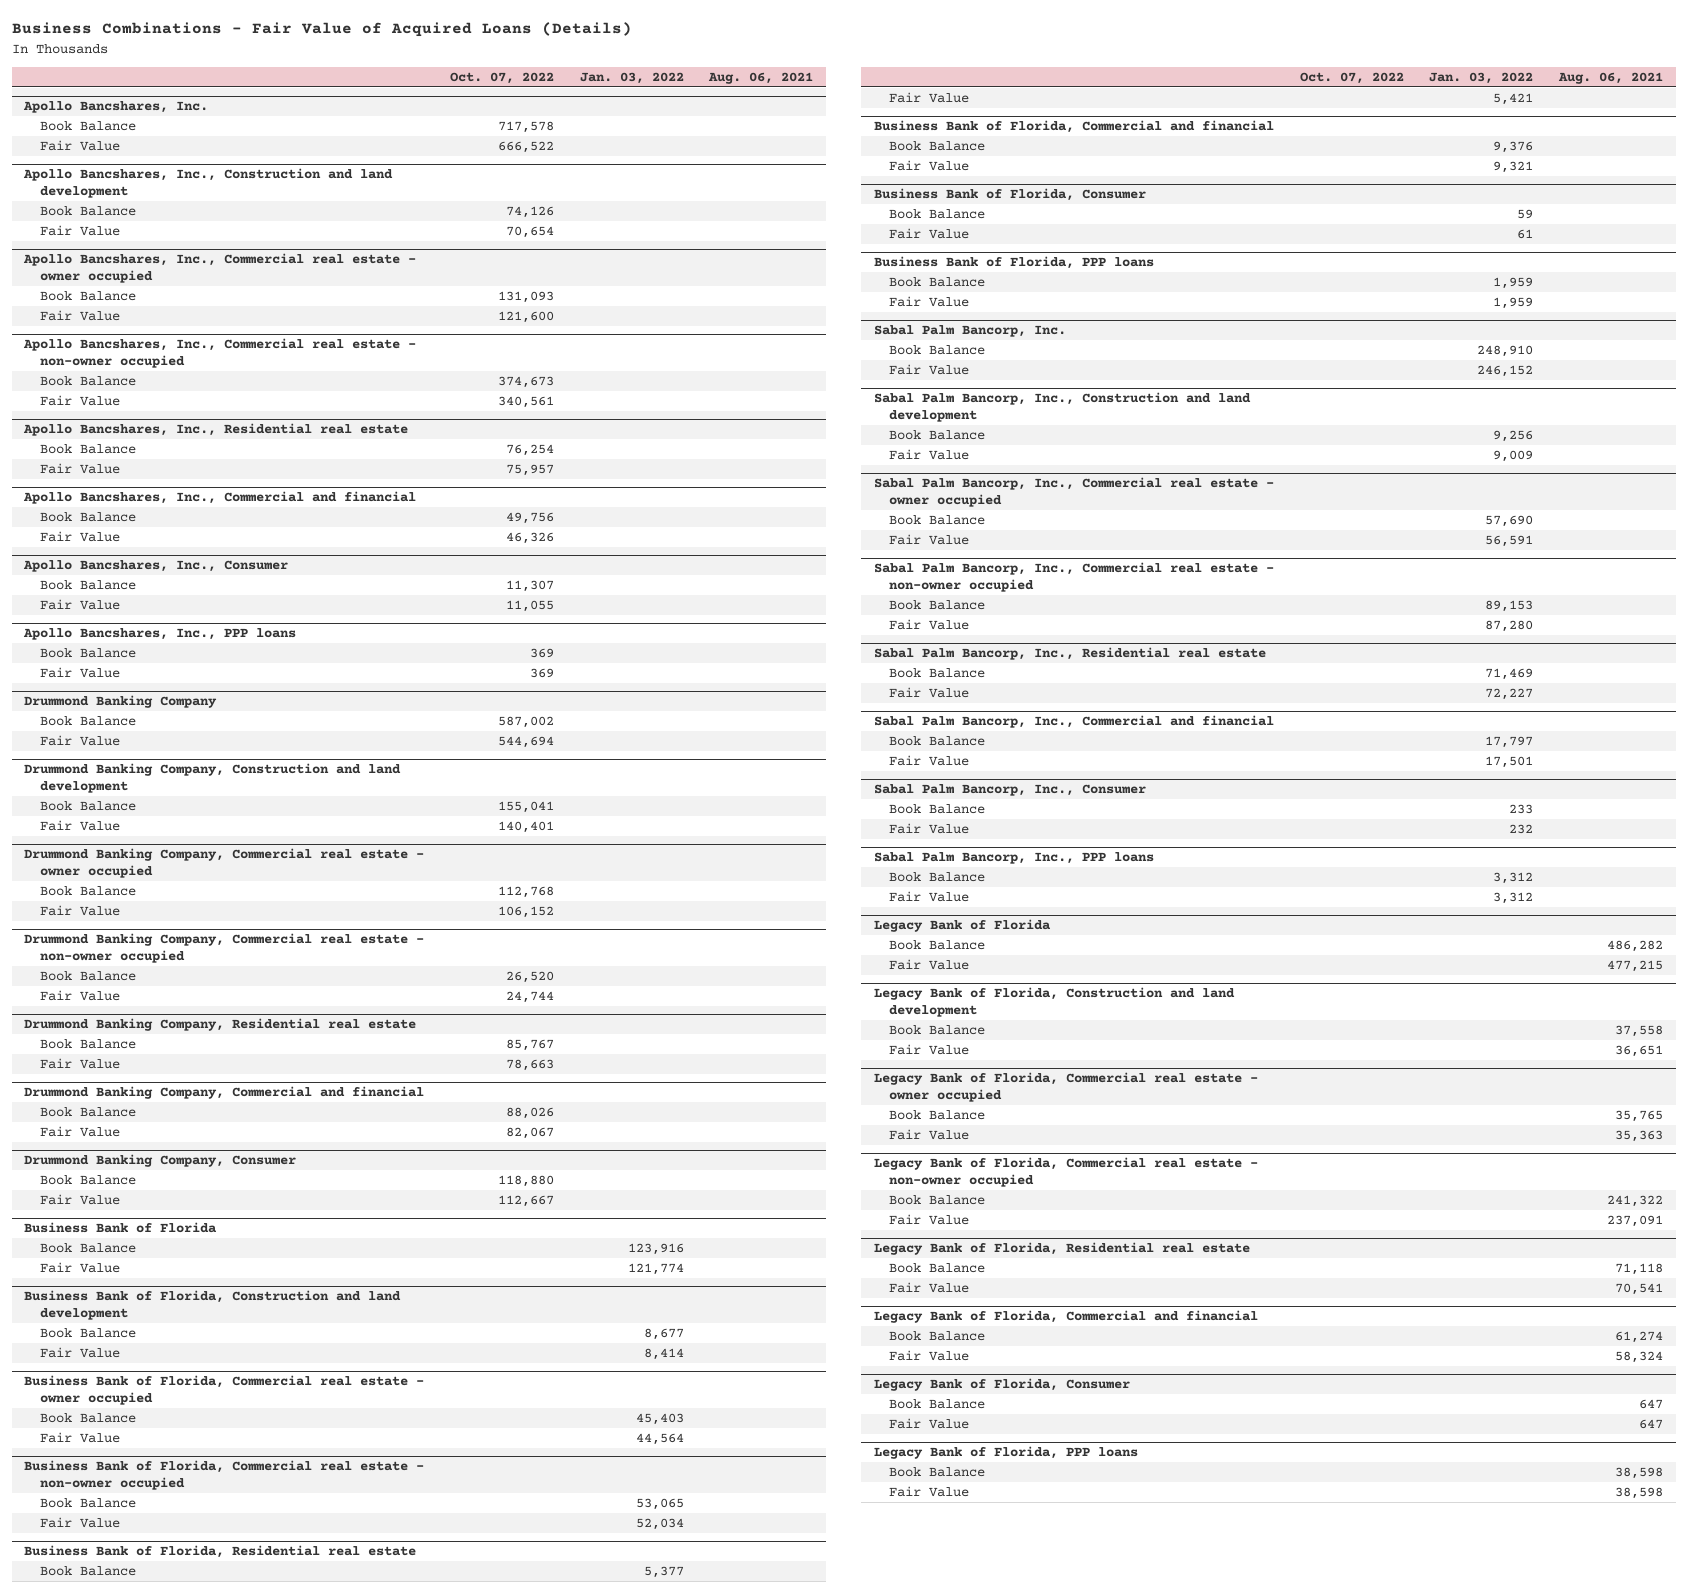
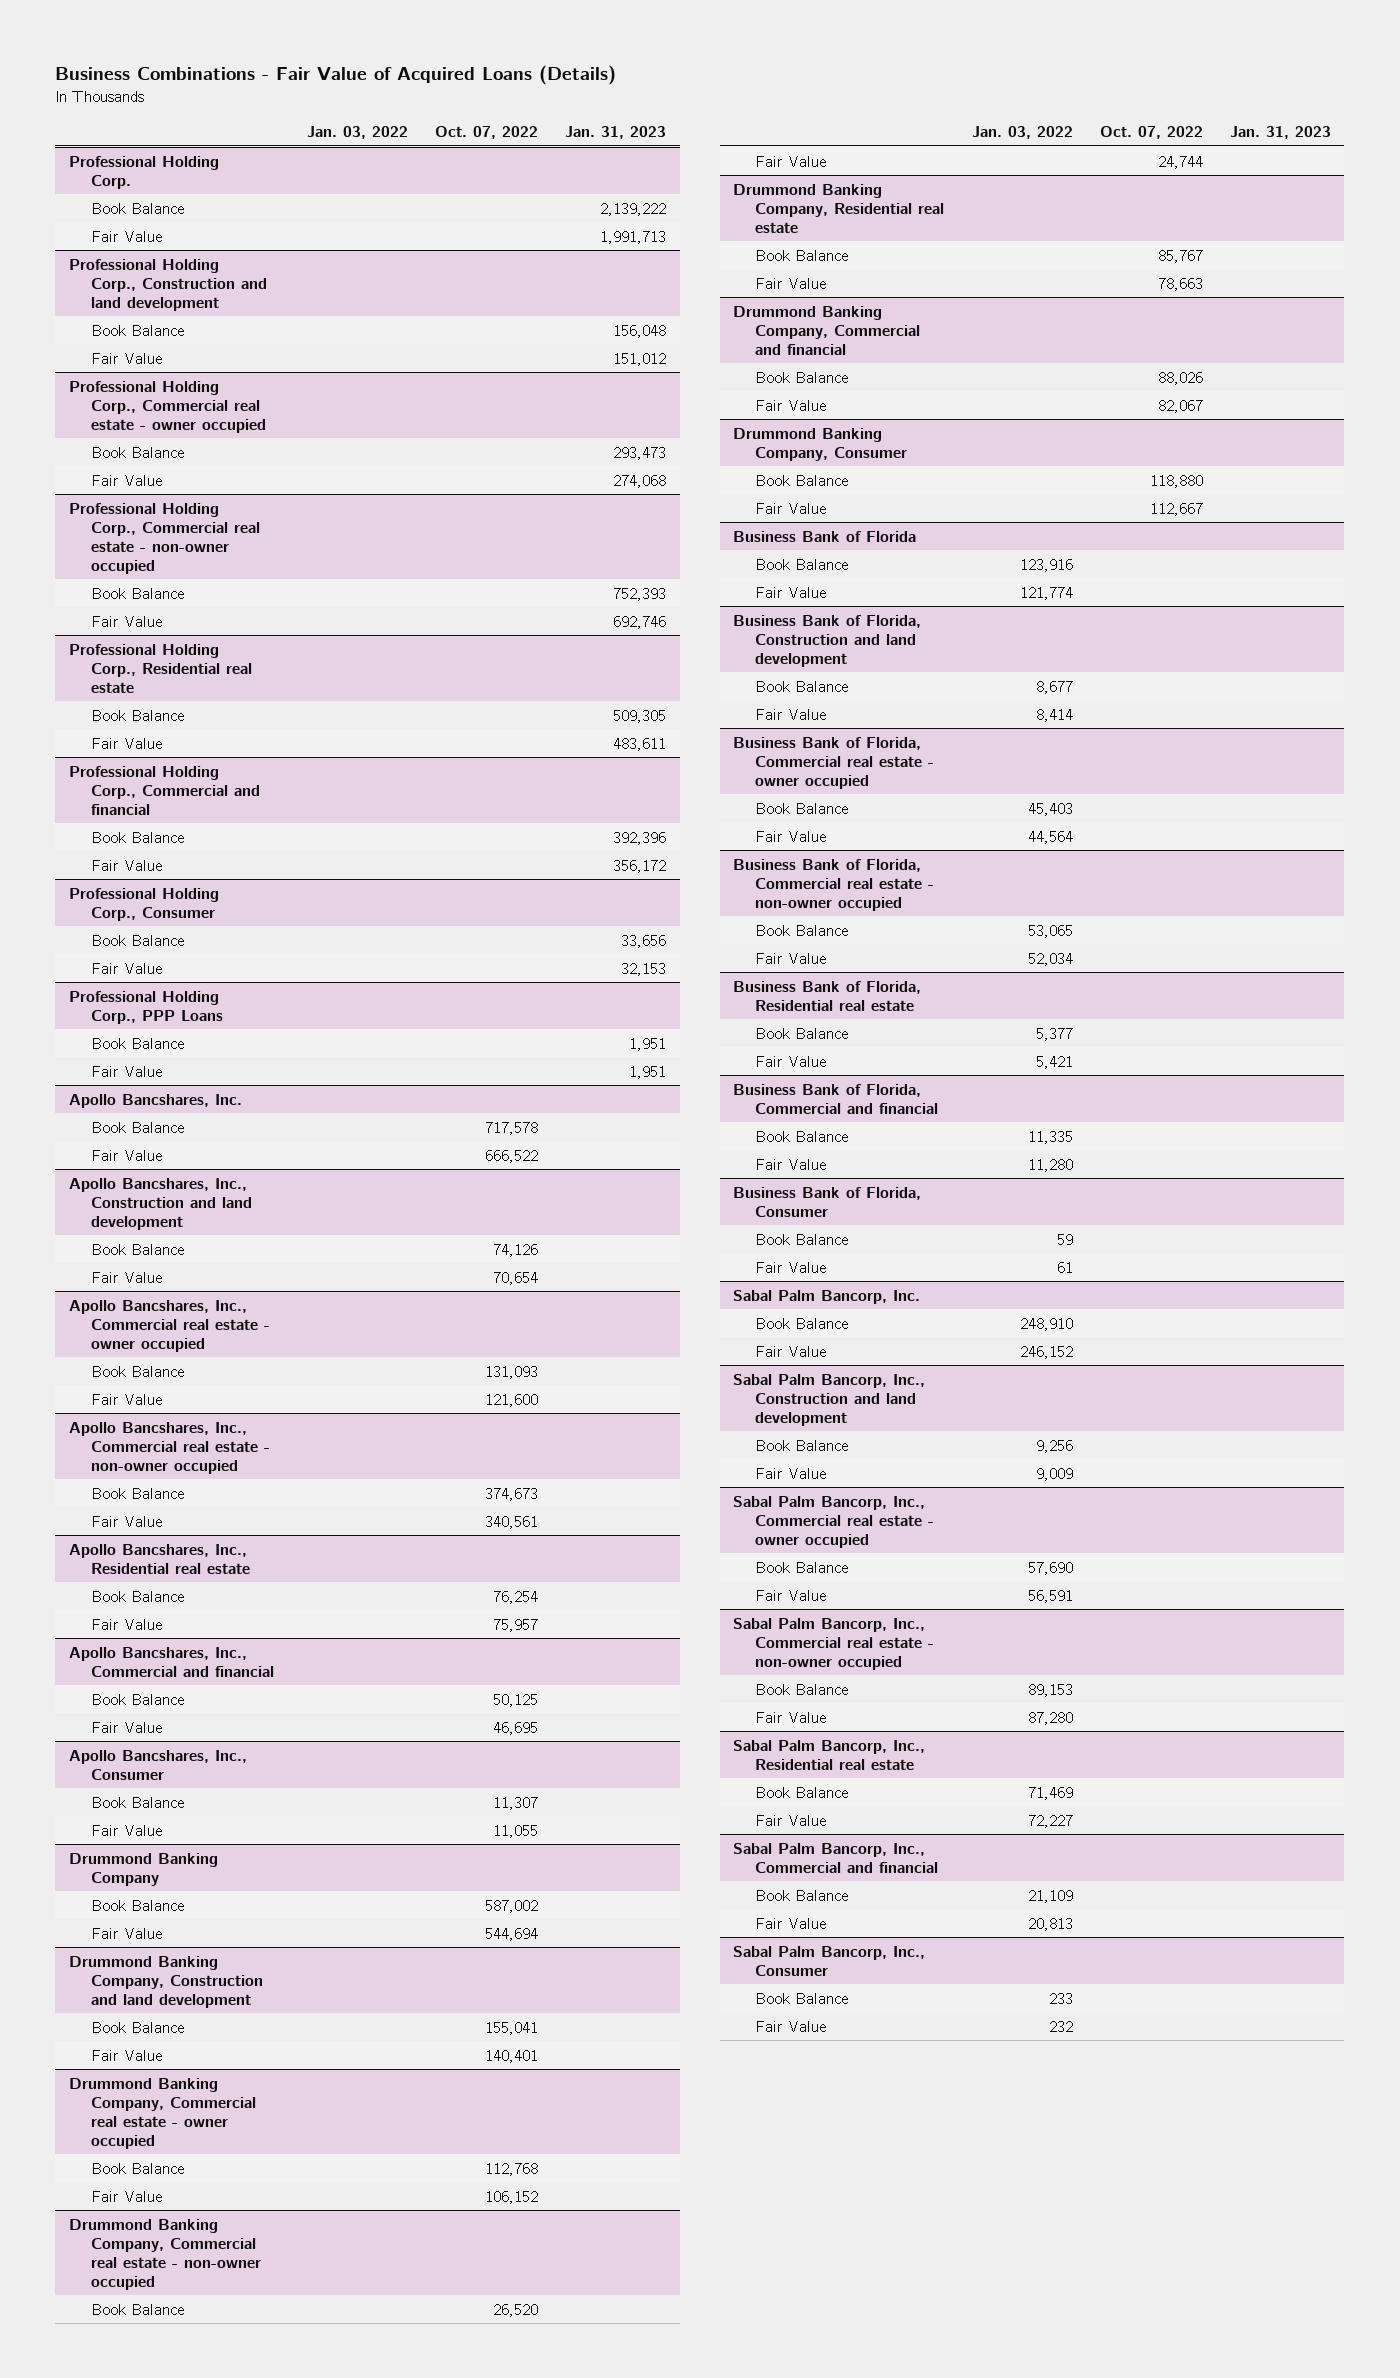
- | Oct. 07, 2022 | Jan. 03, 2022 | Aug. 06, 2021
+ | Jan. 03, 2022 | Oct. 07, 2022 | Jan. 31, 2023
+ Professional Holding Corp.
+ Book Balance | | | 2,139,222
+ Fair Value | | | 1,991,713
+ Professional Holding Corp., Construction and land development
+ Book Balance | | | 156,048
+ Fair Value | | | 151,012
+ Professional Holding Corp., Commercial real estate - owner occupied
+ Book Balance | | | 293,473
+ Fair Value | | | 274,068
+ Professional Holding Corp., Commercial real estate - non-owner occupied
+ Book Balance | | | 752,393
+ Fair Value | | | 692,746
+ Professional Holding Corp., Residential real estate
+ Book Balance | | | 509,305
+ Fair Value | | | 483,611
+ Professional Holding Corp., Commercial and financial
+ Book Balance | | | 392,396
+ Fair Value | | | 356,172
+ Professional Holding Corp., Consumer
+ Book Balance | | | 33,656
+ Fair Value | | | 32,153
+ Professional Holding Corp., PPP Loans
+ Book Balance | | | 1,951
+ Fair Value | | | 1,951
@ Apollo Bancshares, Inc., Commercial and financial
- Book Balance | 49,756 | |
- Fair Value | 46,326 | |
+ Book Balance | | 50,125 |
+ Fair Value | | 46,695 |
- Apollo Bancshares, Inc., PPP loans
- Book Balance | 369 | |
- Fair Value | 369 | |
@ Business Bank of Florida, Commercial and financial
- Book Balance | | 9,376 |
- Fair Value | | 9,321 |
+ Book Balance | 11,335 | |
+ Fair Value | 11,280 | |
- Business Bank of Florida, PPP loans
- Book Balance | | 1,959 |
- Fair Value | | 1,959 |
@ Sabal Palm Bancorp, Inc., Commercial and financial
- Book Balance | | 17,797 |
- Fair Value | | 17,501 |
+ Book Balance | 21,109 | |
+ Fair Value | 20,813 | |
- Sabal Palm Bancorp, Inc., PPP loans
- Book Balance | | 3,312 |
- Fair Value | | 3,312 |
- Legacy Bank of Florida
- Book Balance | | | 486,282
- Fair Value | | | 477,215
- Legacy Bank of Florida, Construction and land development
- Book Balance | | | 37,558
- Fair Value | | | 36,651
- Legacy Bank of Florida, Commercial real estate - owner occupied
- Book Balance | | | 35,765
- Fair Value | | | 35,363
- Legacy Bank of Florida, Commercial real estate - non-owner occupied
- Book Balance | | | 241,322
- Fair Value | | | 237,091
- Legacy Bank of Florida, Residential real estate
- Book Balance | | | 71,118
- Fair Value | | | 70,541
- Legacy Bank of Florida, Commercial and financial
- Book Balance | | | 61,274
- Fair Value | | | 58,324
- Legacy Bank of Florida, Consumer
- Book Balance | | | 647
- Fair Value | | | 647
- Legacy Bank of Florida, PPP loans
- Book Balance | | | 38,598
- Fair Value | | | 38,598

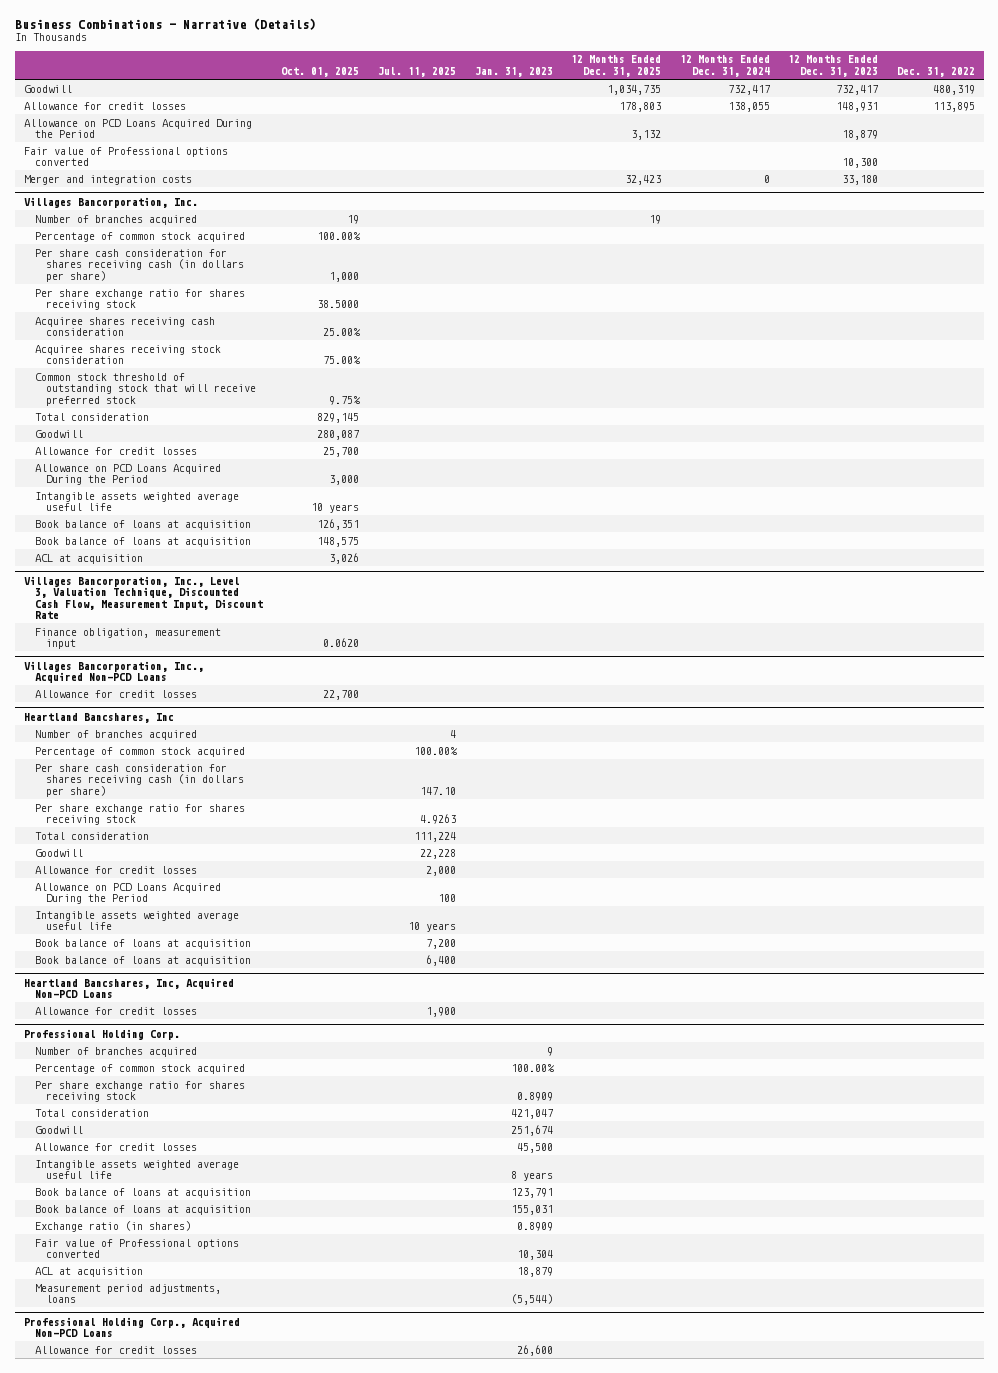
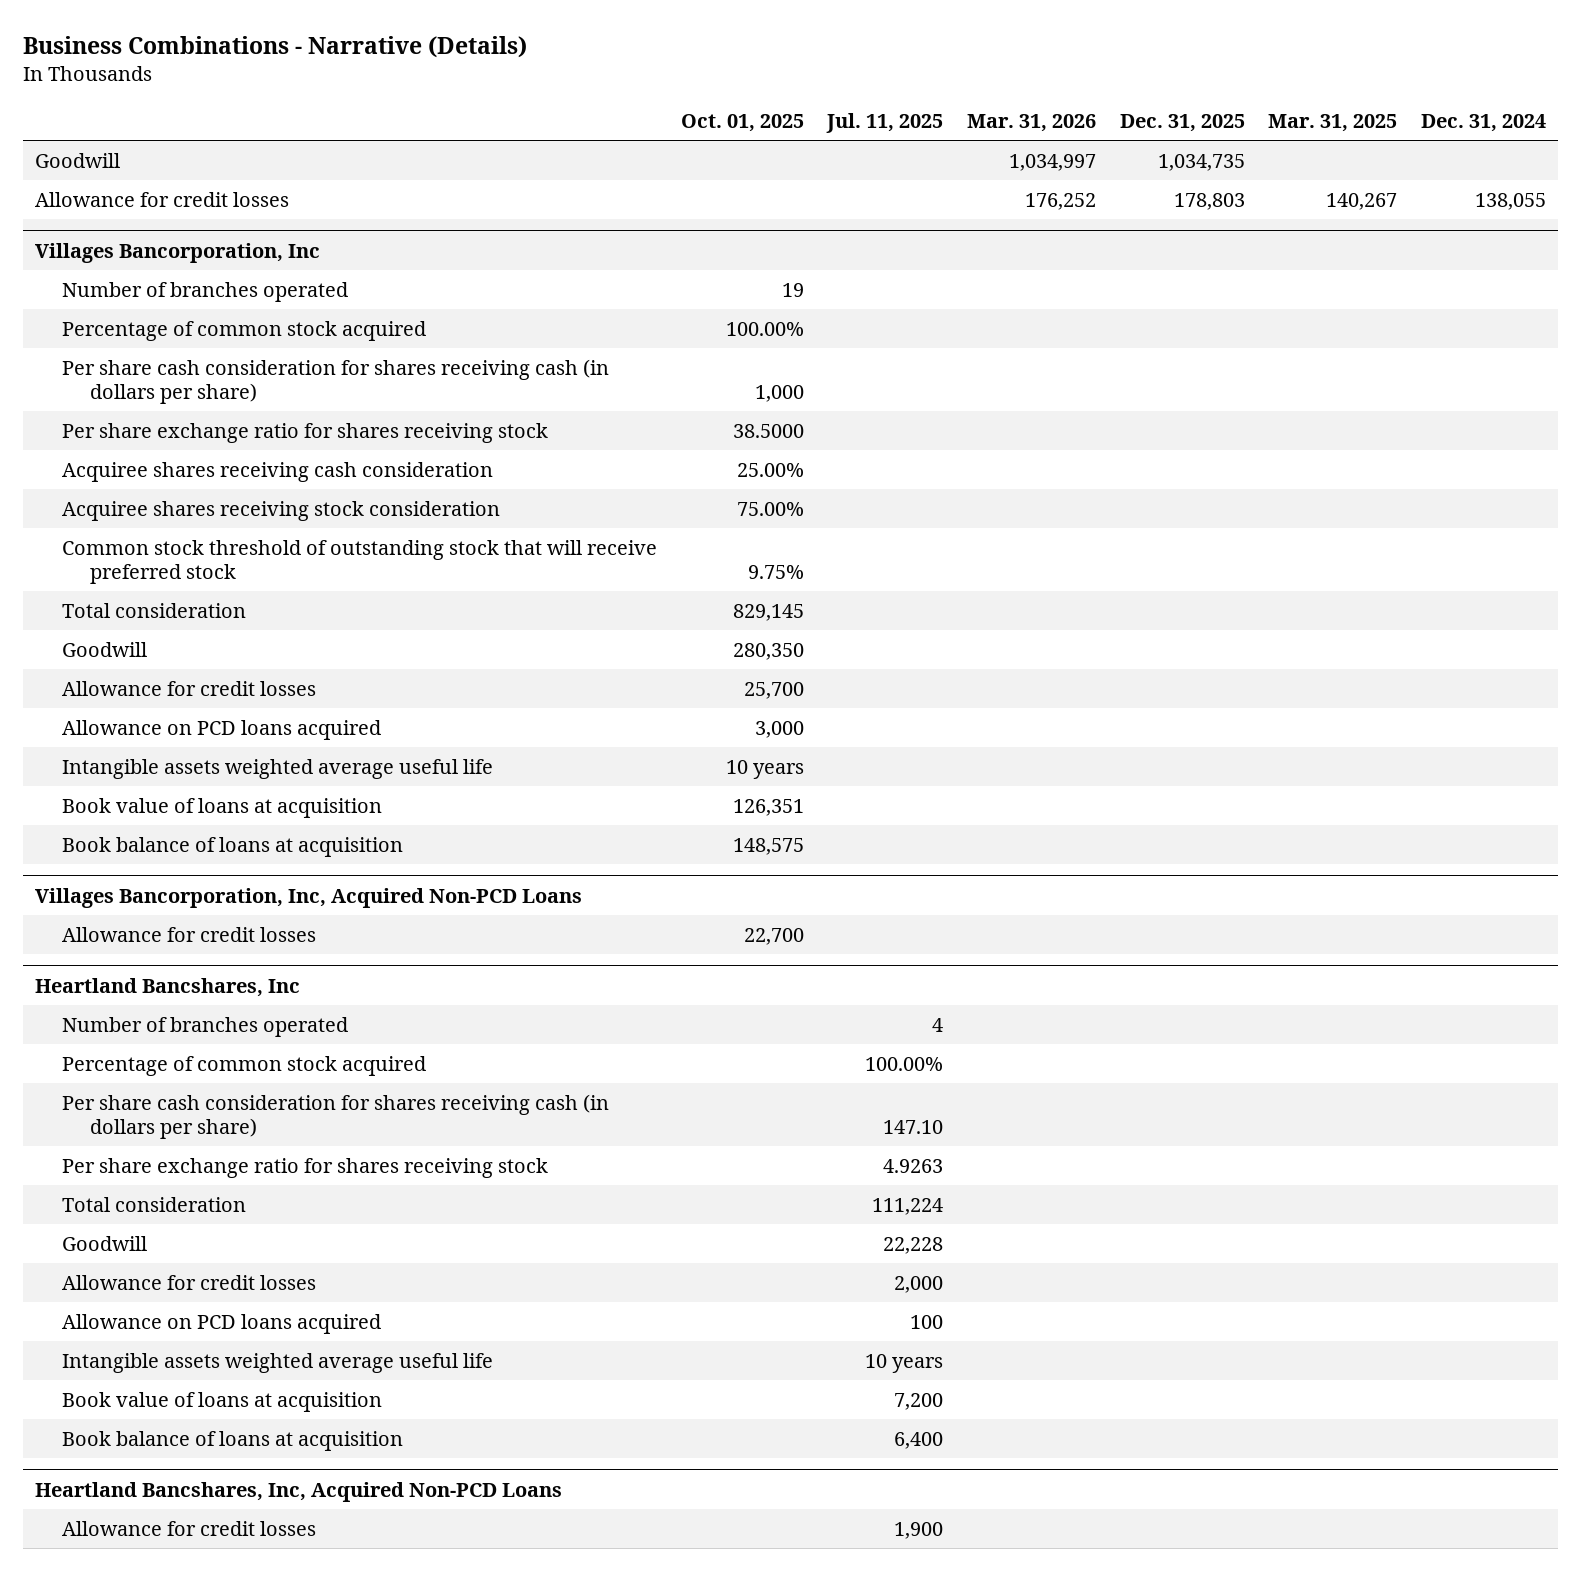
- | Oct. 01, 2025 | Jul. 11, 2025 | Jan. 31, 2023 | 12 Months Ended Dec. 31, 2025 | 12 Months Ended Dec. 31, 2024 | 12 Months Ended Dec. 31, 2023 | Dec. 31, 2022
+ | Oct. 01, 2025 | Jul. 11, 2025 | Mar. 31, 2026 | Dec. 31, 2025 | Mar. 31, 2025 | Dec. 31, 2024
- Allowance on PCD Loans Acquired During the Period | | | | 3,132 | | 18,879 |
- Fair value of Professional options converted | | | | | | 10,300 |
- Merger and integration costs | | | | 32,423 | 0 | 33,180 |
- Villages Bancorporation, Inc.
- Number of branches acquired | 19 | | | 19 | | |
+ Villages Bancorporation, Inc
+ Number of branches operated | 19 | | | | |
- Goodwill | 280,087 | | | | | |
+ Goodwill | 280,350 | | | | |
- Allowance on PCD Loans Acquired During the Period | 3,000 | | | | | |
+ Allowance on PCD loans acquired | 3,000 | | | | |
- Book balance of loans at acquisition | 126,351 | | | | | |
+ Book value of loans at acquisition | 126,351 | | | | |
- ACL at acquisition | 3,026 | | | | | |
- Villages Bancorporation, Inc., Level 3, Valuation Technique, Discounted Cash Flow, Measurement Input, Discount Rate
- Finance obligation, measurement input | 0.0620 | | | | | |
- Villages Bancorporation, Inc., Acquired Non-PCD Loans
+ Villages Bancorporation, Inc, Acquired Non-PCD Loans
@ Heartland Bancshares, Inc
- Number of branches acquired | | 4 | | | | |
+ Number of branches operated | | 4 | | | |
- Allowance on PCD Loans Acquired During the Period | | 100 | | | | |
+ Allowance on PCD loans acquired | | 100 | | | |
- Book balance of loans at acquisition | | 7,200 | | | | |
+ Book value of loans at acquisition | | 7,200 | | | |
- Professional Holding Corp.
- Number of branches acquired | | | 9 | | | |
- Percentage of common stock acquired | | | 100.00% | | | |
- Per share exchange ratio for shares receiving stock | | | 0.8909 | | | |
- Total consideration | | | 421,047 | | | |
- Goodwill | | | 251,674 | | | |
- Allowance for credit losses | | | 45,500 | | | |
- Intangible assets weighted average useful life | | | 8 years | | | |
- Book balance of loans at acquisition | | | 123,791 | | | |
- Book balance of loans at acquisition | | | 155,031 | | | |
- Exchange ratio (in shares) | | | 0.8909 | | | |
- Fair value of Professional options converted | | | 10,304 | | | |
- ACL at acquisition | | | 18,879 | | | |
- Measurement period adjustments, loans | | | (5,544) | | | |
- Professional Holding Corp., Acquired Non-PCD Loans
- Allowance for credit losses | | | 26,600 | | | |

